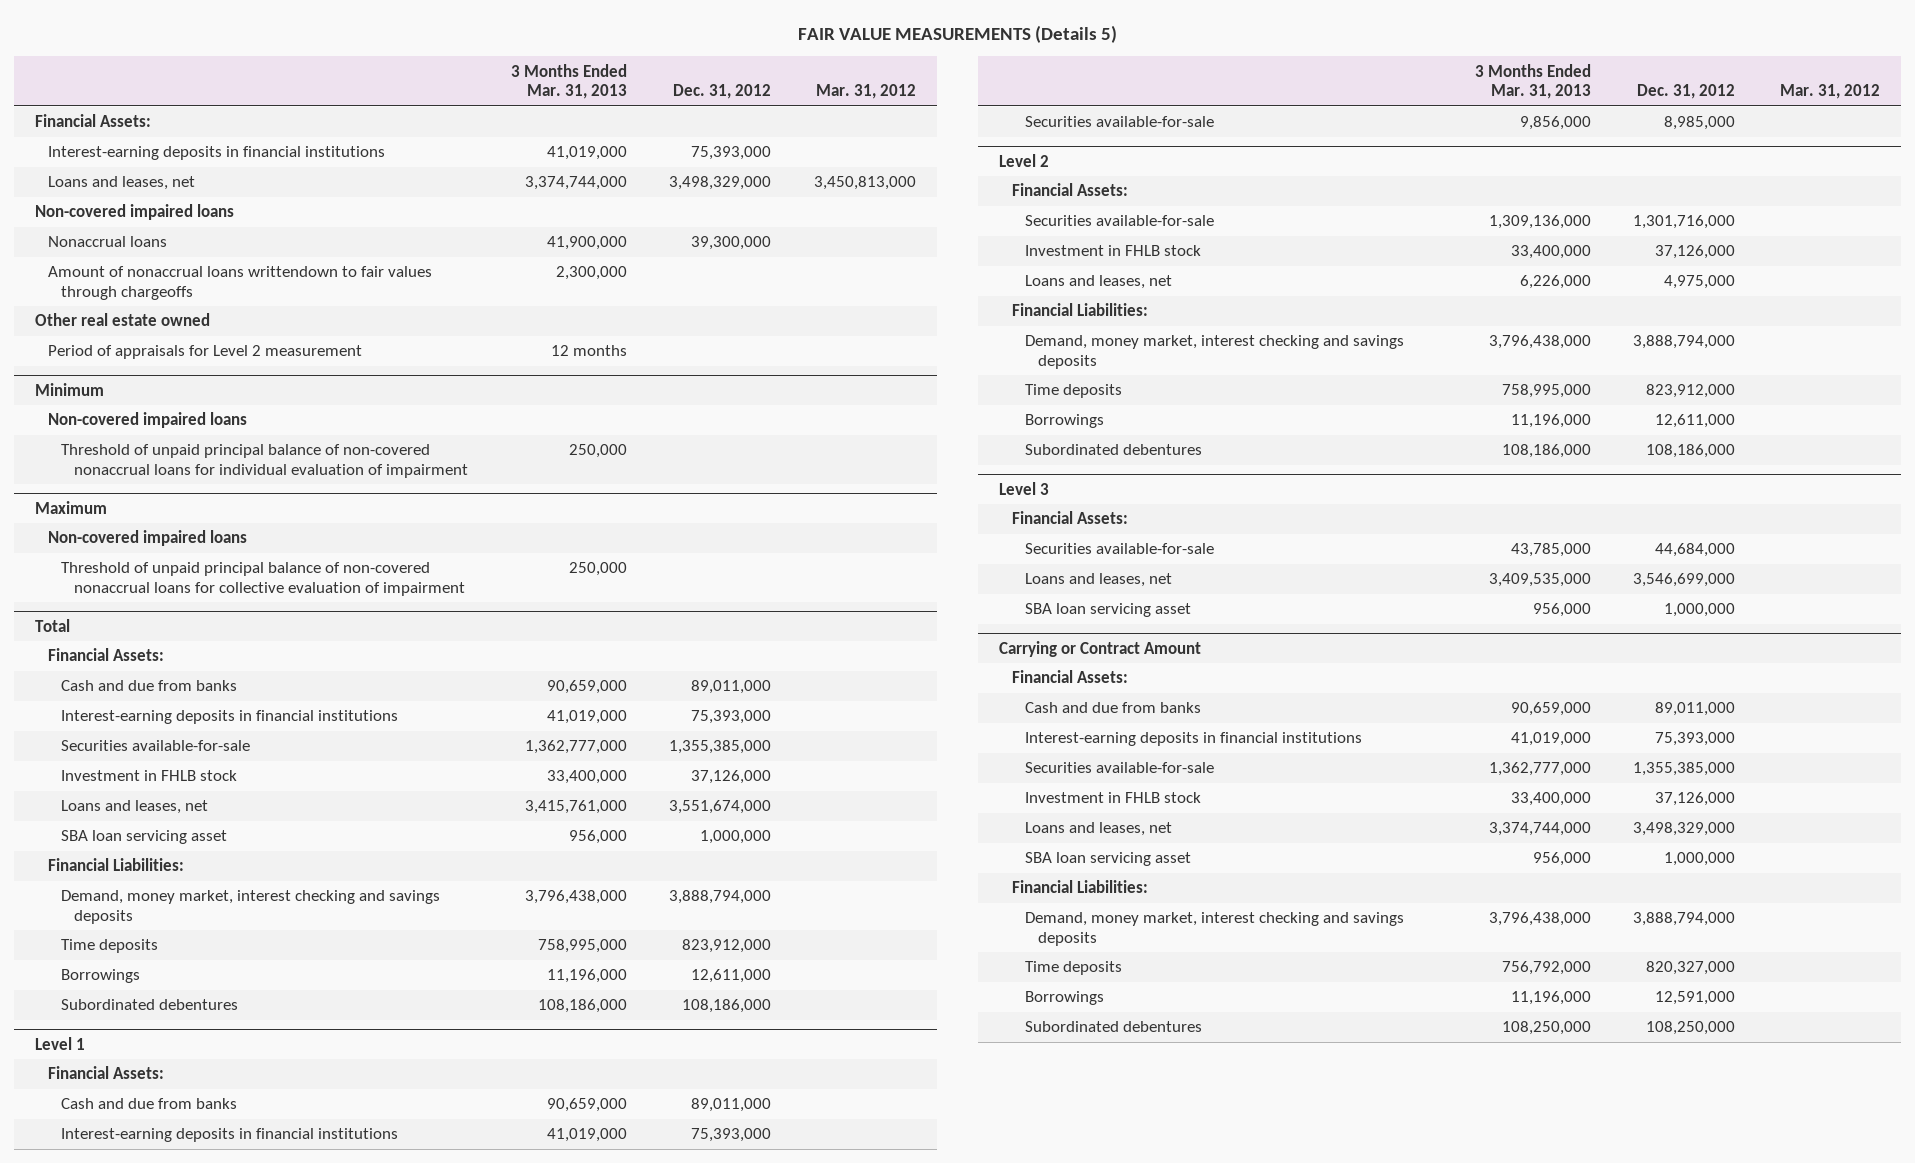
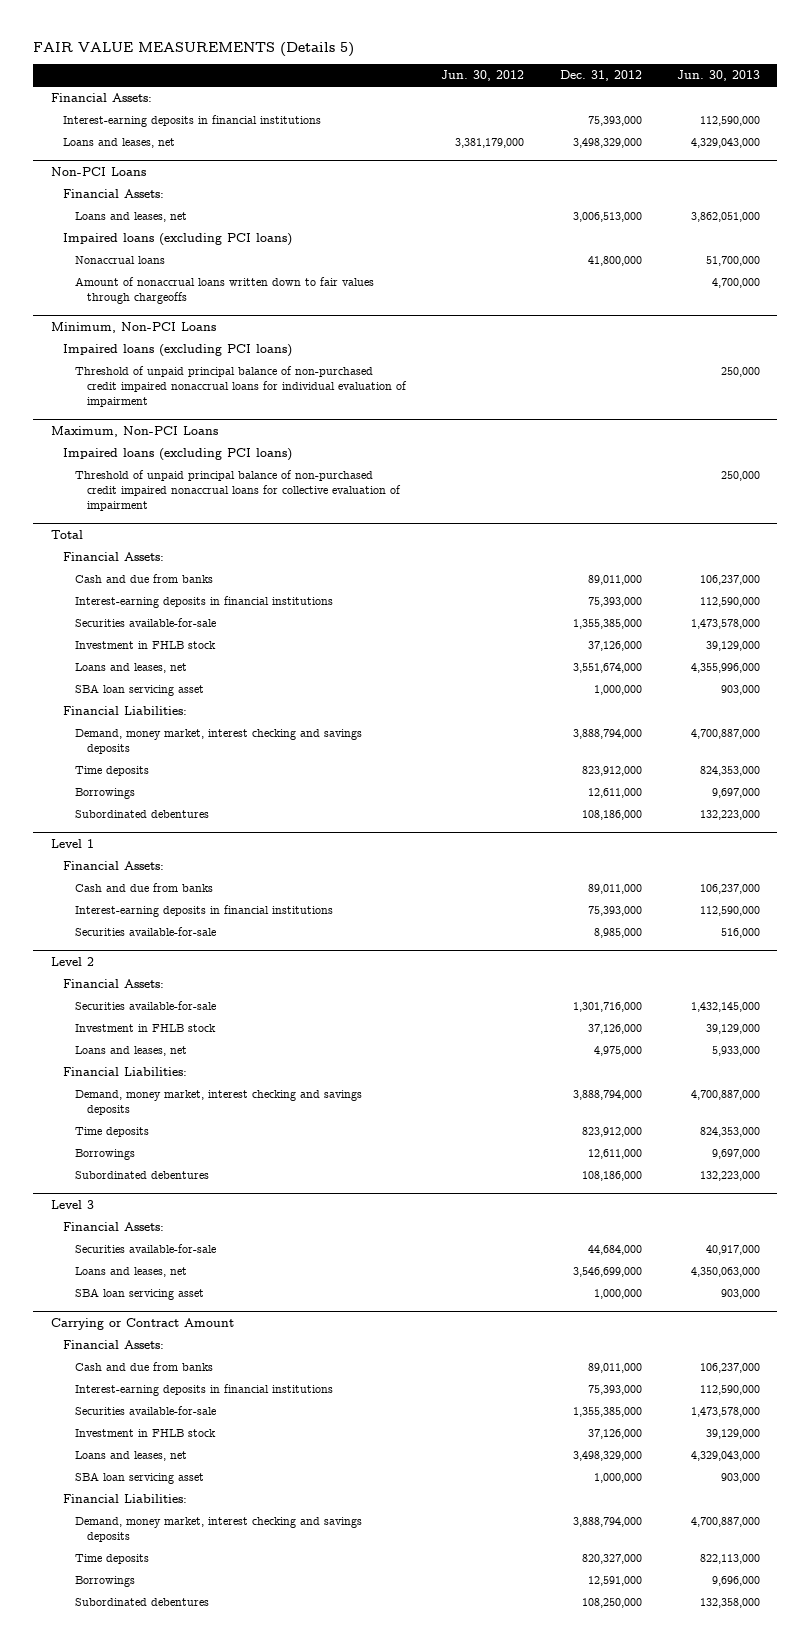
- | 3 Months Ended Mar. 31, 2013 | Dec. 31, 2012 | Mar. 31, 2012
+ | Jun. 30, 2012 | Dec. 31, 2012 | Jun. 30, 2013
- Non-covered impaired loans
- Nonaccrual loans | 41,900,000 | 39,300,000 |
- Amount of nonaccrual loans writtendown to fair values through chargeoffs | 2,300,000 | |
- Other real estate owned
- Period of appraisals for Level 2 measurement | 12 months | |
- Minimum
- Non-covered impaired loans
- Threshold of unpaid principal balance of non-covered nonaccrual loans for individual evaluation of impairment | 250,000 | |
- Maximum
- Non-covered impaired loans
- Threshold of unpaid principal balance of non-covered nonaccrual loans for collective evaluation of impairment | 250,000 | |
+ Non-PCI Loans
+ Financial Assets:
+ Loans and leases, net | | 3,006,513,000 | 3,862,051,000
+ Impaired loans (excluding PCI loans)
+ Nonaccrual loans | | 41,800,000 | 51,700,000
+ Amount of nonaccrual loans written down to fair values through chargeoffs | | | 4,700,000
+ Minimum, Non-PCI Loans
+ Impaired loans (excluding PCI loans)
+ Threshold of unpaid principal balance of non-purchased credit impaired nonaccrual loans for individual evaluation of impairment | | | 250,000
+ Maximum, Non-PCI Loans
+ Impaired loans (excluding PCI loans)
+ Threshold of unpaid principal balance of non-purchased credit impaired nonaccrual loans for collective evaluation of impairment | | | 250,000

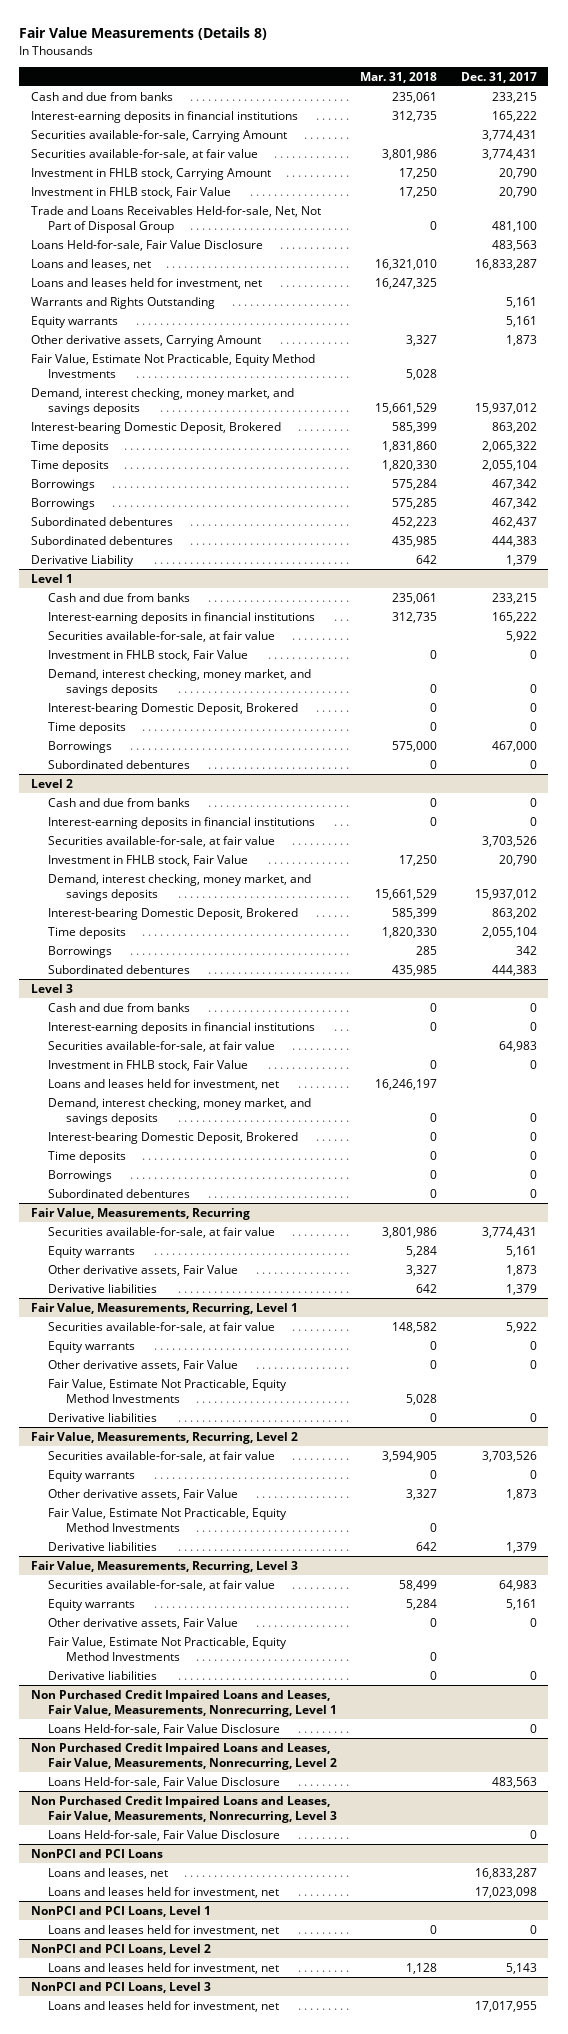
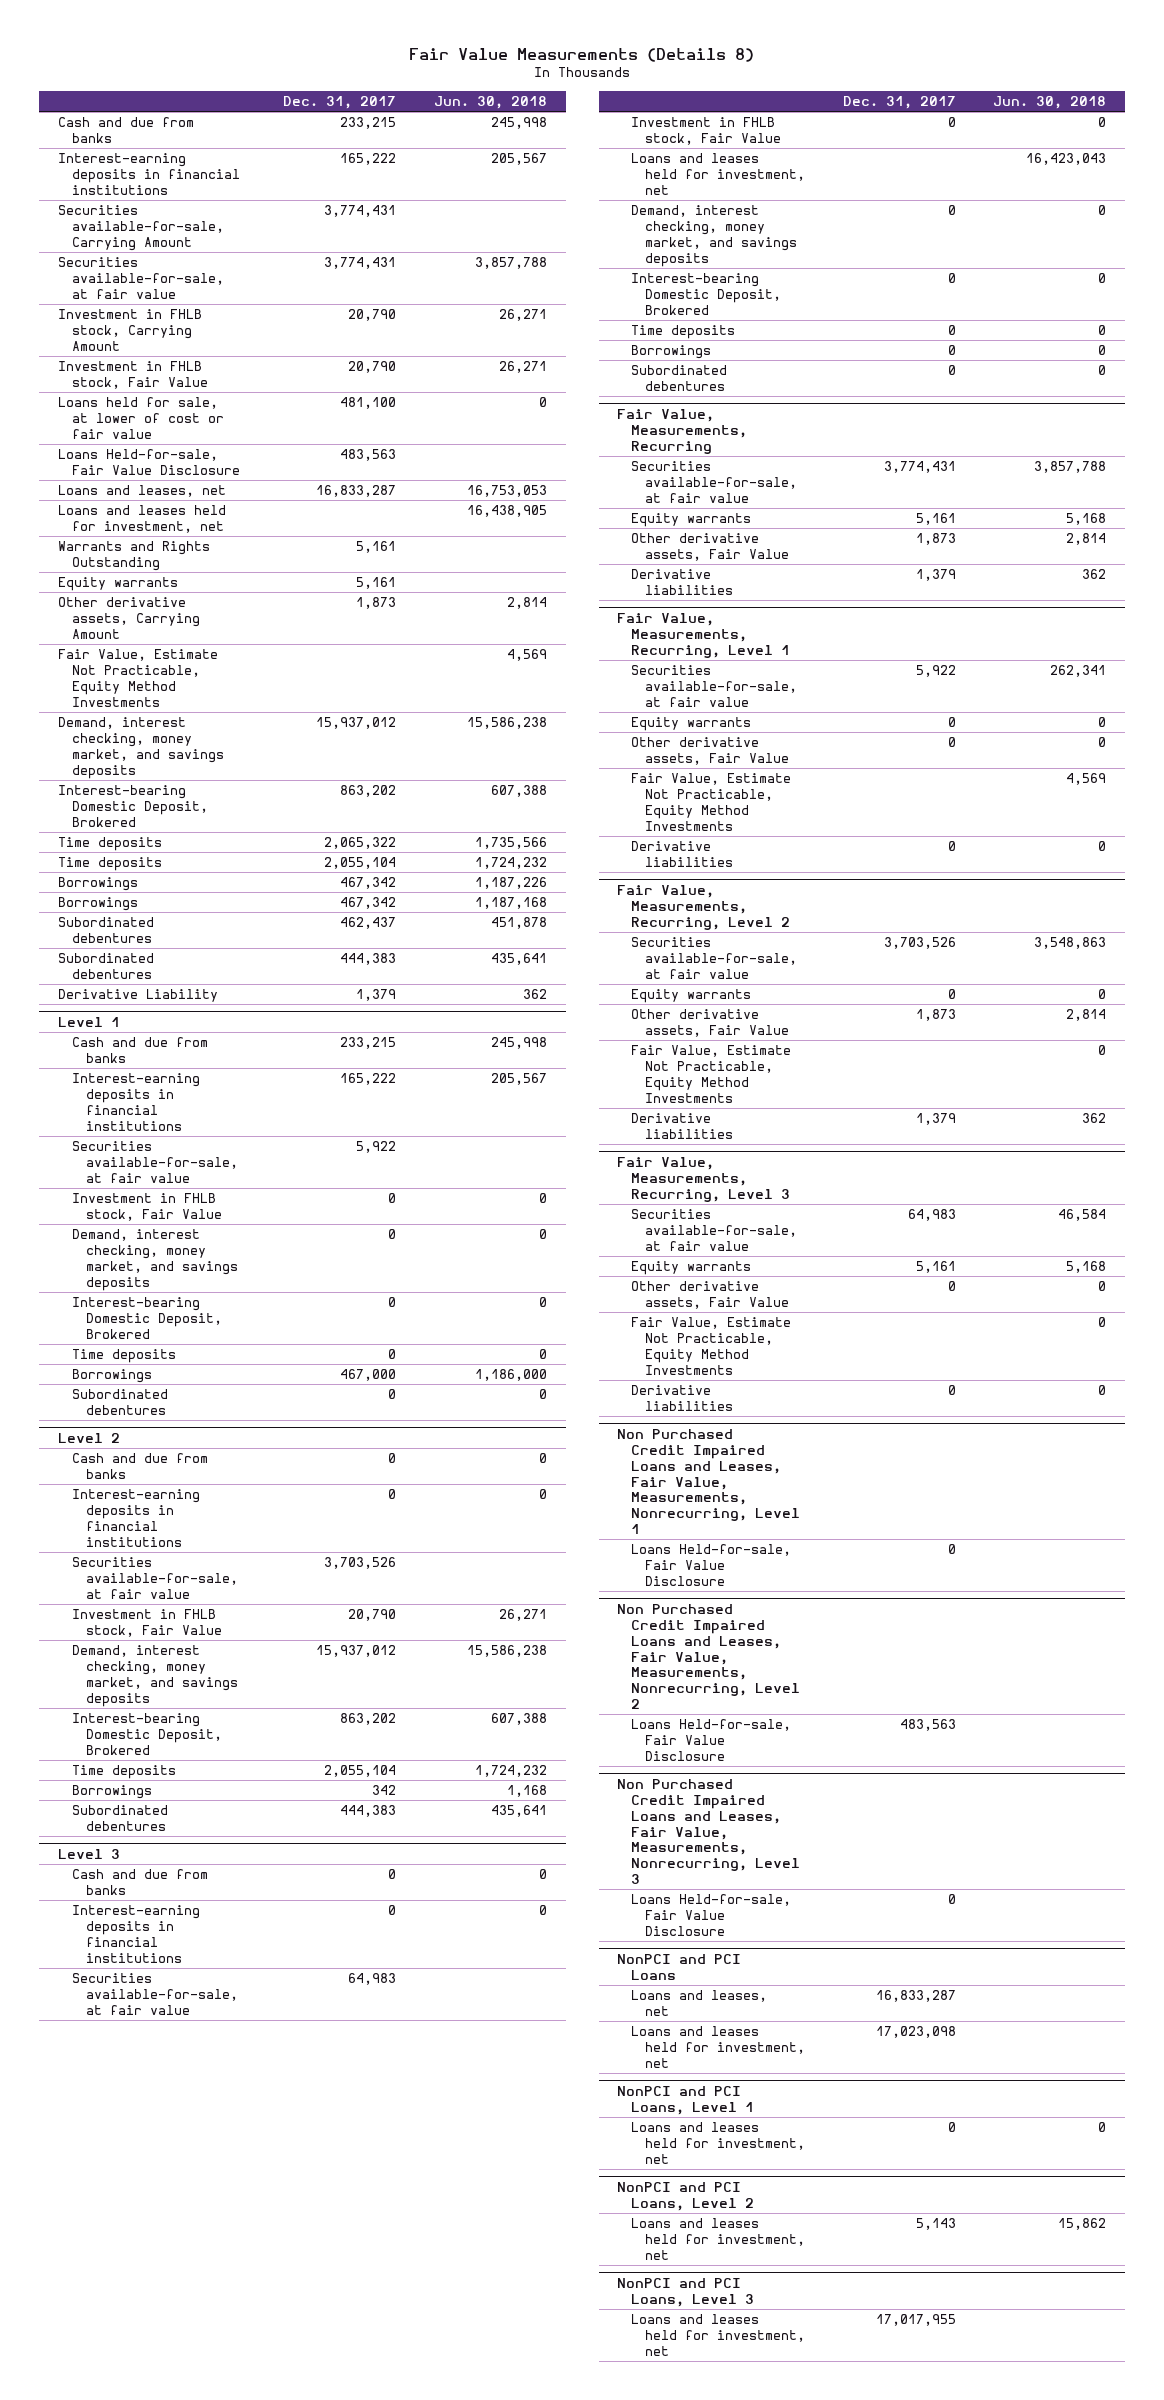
- | Mar. 31, 2018 | Dec. 31, 2017
+ | Dec. 31, 2017 | Jun. 30, 2018
- Trade and Loans Receivables Held-for-sale, Net, Not Part of Disposal Group | 0 | 481,100
+ Loans held for sale, at lower of cost or fair value | 481,100 | 0

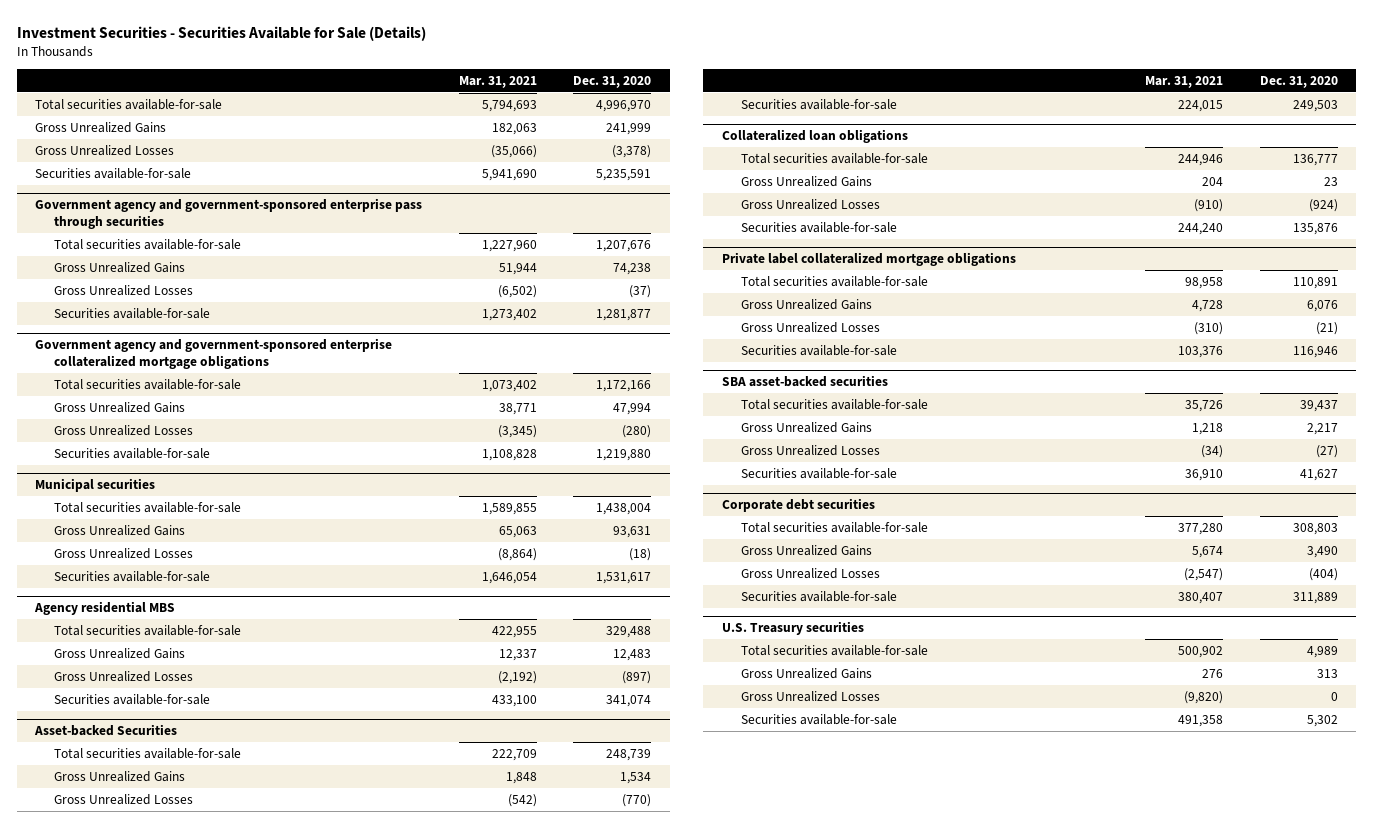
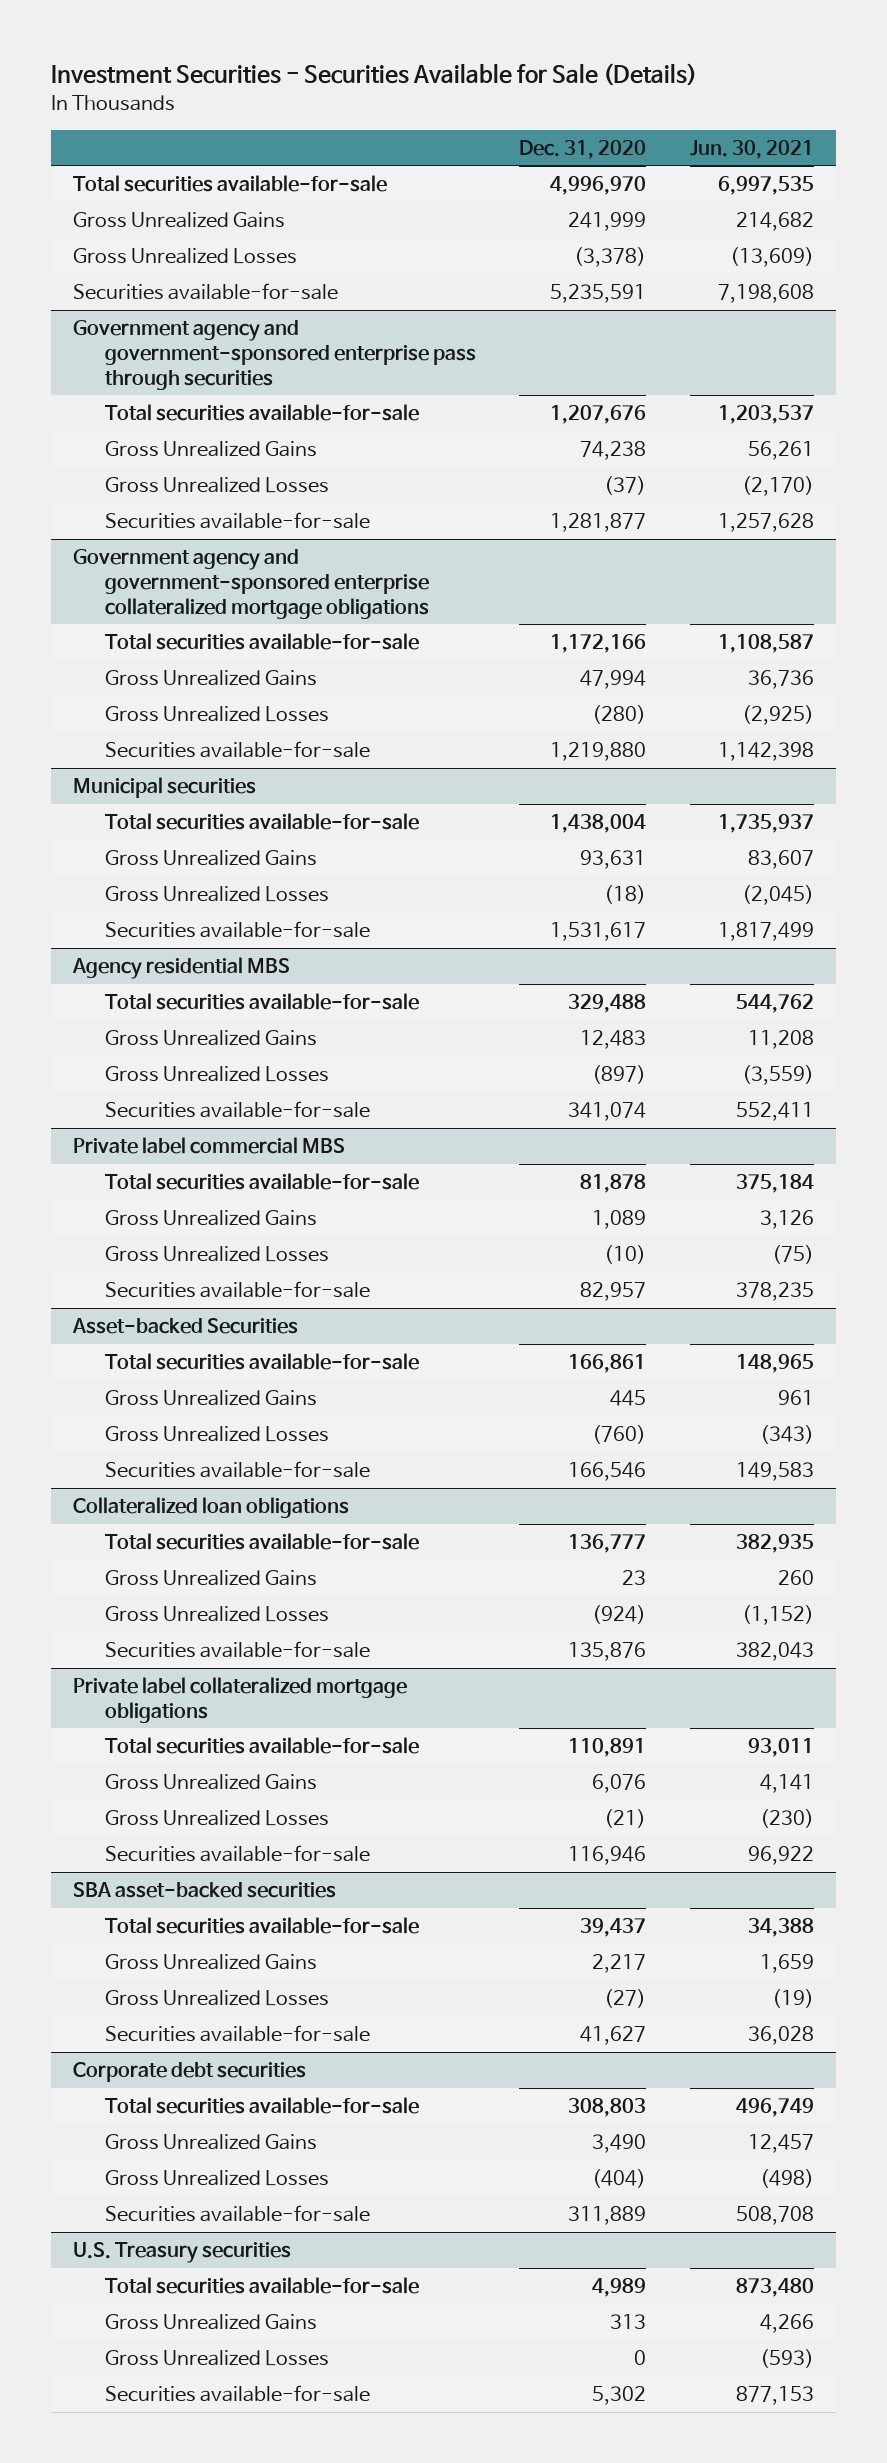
- | Mar. 31, 2021 | Dec. 31, 2020
+ | Dec. 31, 2020 | Jun. 30, 2021
+ Private label commercial MBS
+ Total securities available-for-sale | 81,878 | 375,184
+ Gross Unrealized Gains | 1,089 | 3,126
+ Gross Unrealized Losses | (10) | (75)
+ Securities available-for-sale | 82,957 | 378,235
@ Asset-backed Securities
- Total securities available-for-sale | 222,709 | 248,739
- Gross Unrealized Gains | 1,848 | 1,534
- Gross Unrealized Losses | (542) | (770)
- Securities available-for-sale | 224,015 | 249,503
+ Total securities available-for-sale | 166,861 | 148,965
+ Gross Unrealized Gains | 445 | 961
+ Gross Unrealized Losses | (760) | (343)
+ Securities available-for-sale | 166,546 | 149,583

